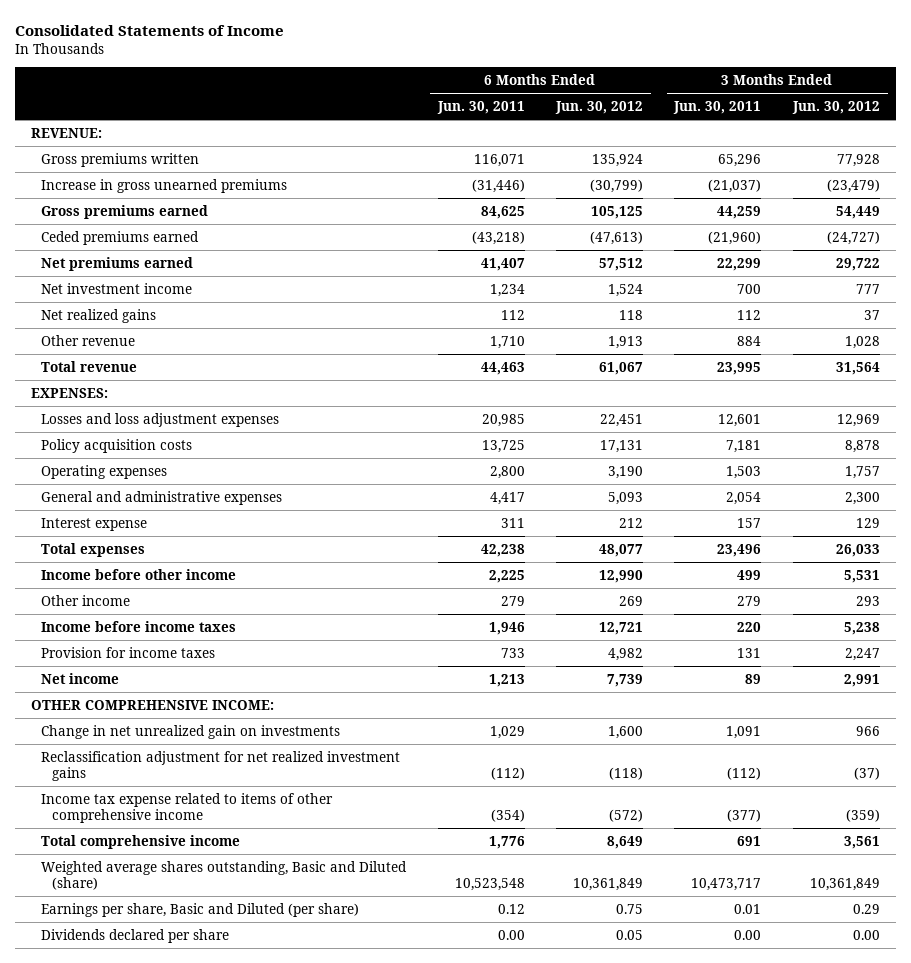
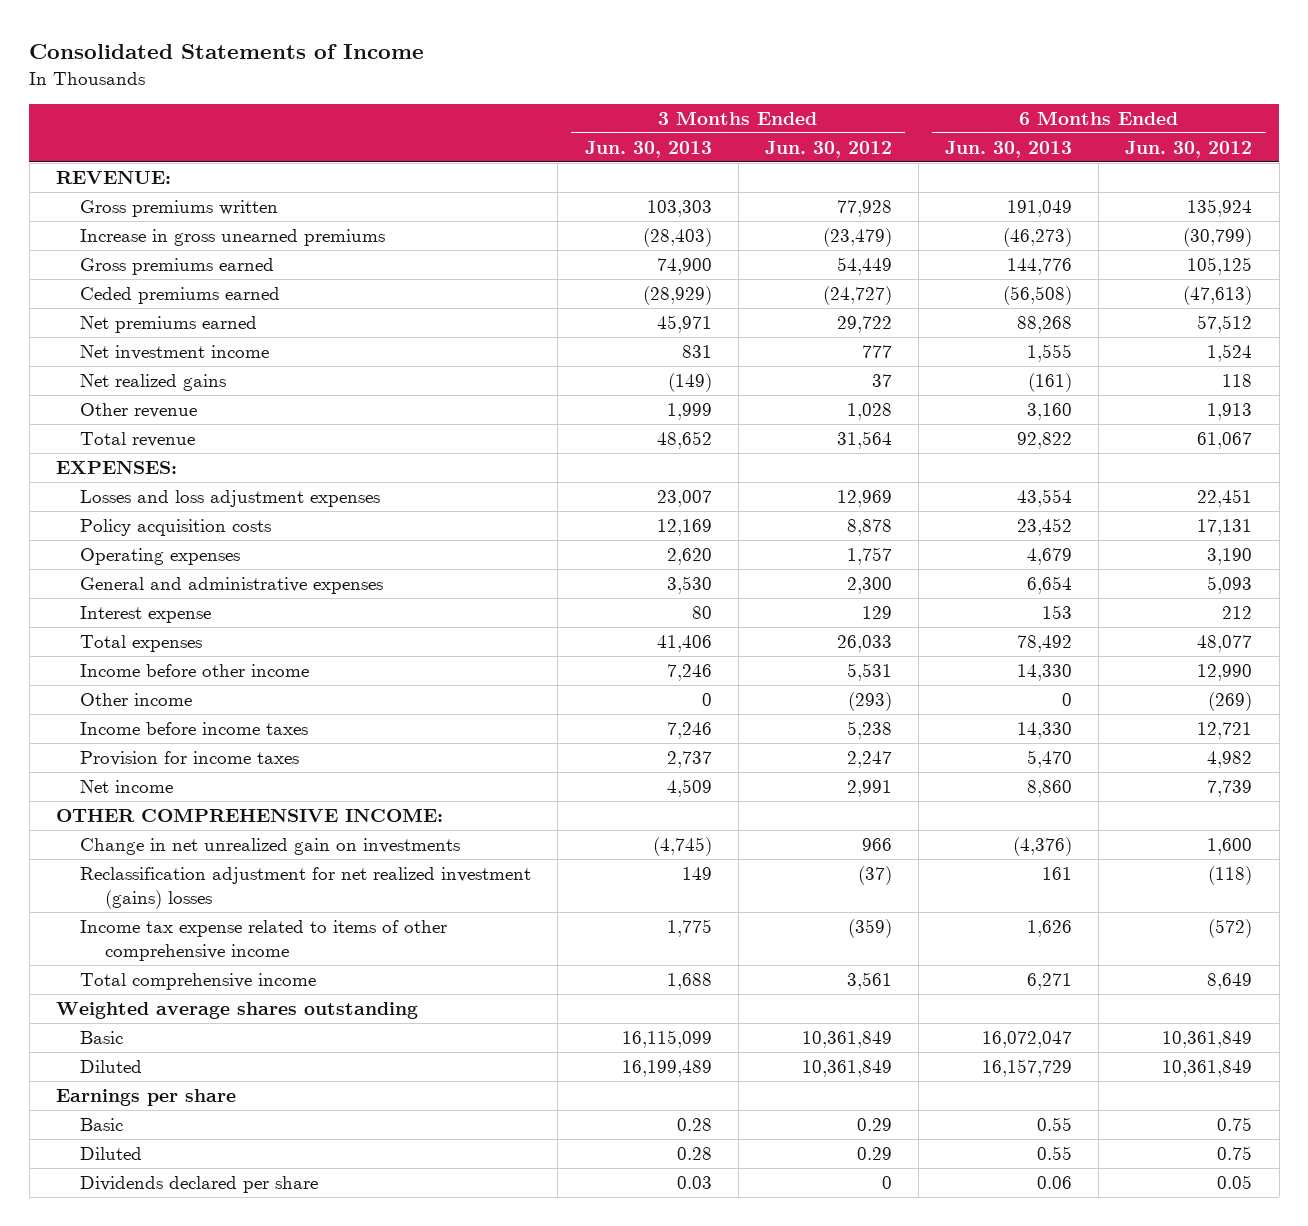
- | 6 Months Ended Jun. 30, 2011 | 6 Months Ended Jun. 30, 2012 | 3 Months Ended Jun. 30, 2011 | 3 Months Ended Jun. 30, 2012
+ | 3 Months Ended Jun. 30, 2013 | 3 Months Ended Jun. 30, 2012 | 6 Months Ended Jun. 30, 2013 | 6 Months Ended Jun. 30, 2012
- Other income | 279 | 269 | 279 | 293
+ Other income | 0 | (293) | 0 | (269)
- Reclassification adjustment for net realized investment gains | (112) | (118) | (112) | (37)
+ Reclassification adjustment for net realized investment (gains) losses | 149 | (37) | 161 | (118)
- Weighted average shares outstanding, Basic and Diluted (share) | 10,523,548 | 10,361,849 | 10,473,717 | 10,361,849
- Earnings per share, Basic and Diluted (per share) | 0.12 | 0.75 | 0.01 | 0.29
- Dividends declared per share | 0.00 | 0.05 | 0.00 | 0.00
+ Weighted average shares outstanding
+ Basic | 16,115,099 | 10,361,849 | 16,072,047 | 10,361,849
+ Diluted | 16,199,489 | 10,361,849 | 16,157,729 | 10,361,849
+ Earnings per share
+ Basic | 0.28 | 0.29 | 0.55 | 0.75
+ Diluted | 0.28 | 0.29 | 0.55 | 0.75
+ Dividends declared per share | 0.03 | 0 | 0.06 | 0.05

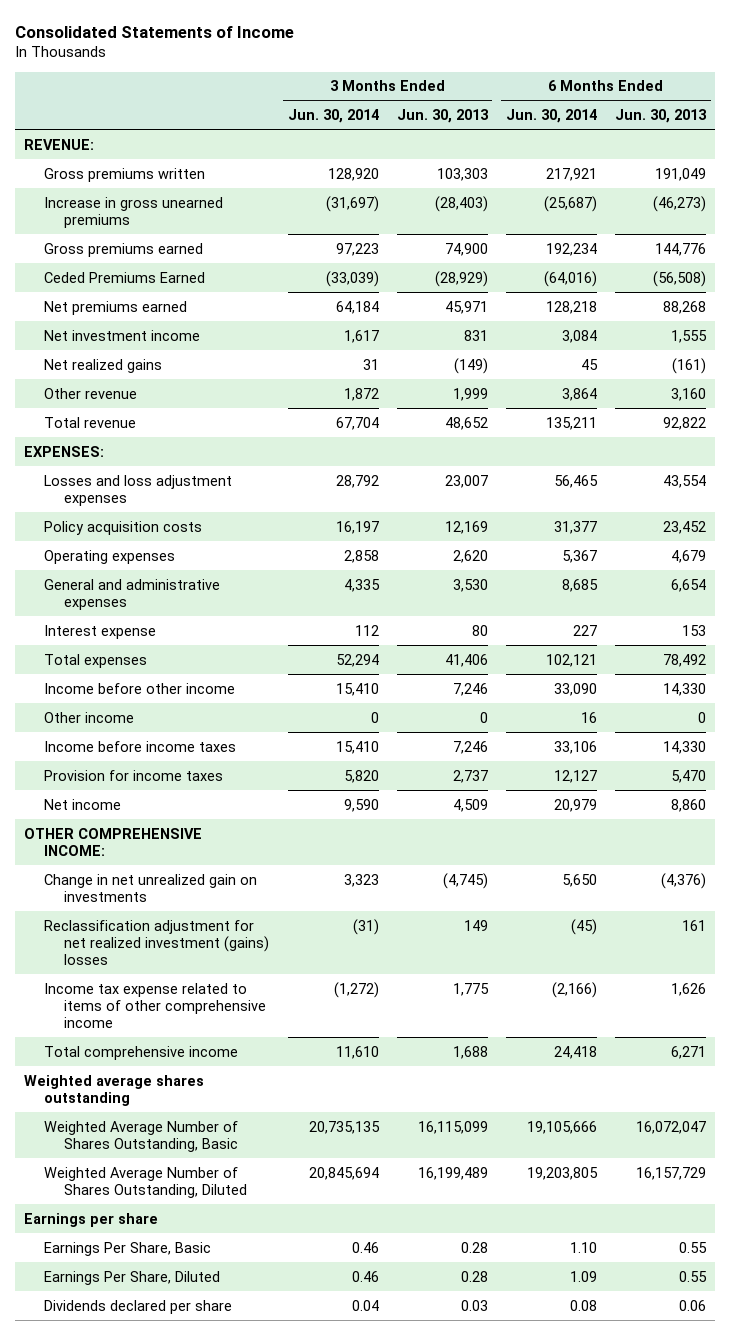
- | 3 Months Ended Jun. 30, 2013 | 3 Months Ended Jun. 30, 2012 | 6 Months Ended Jun. 30, 2013 | 6 Months Ended Jun. 30, 2012
+ | 3 Months Ended Jun. 30, 2014 | 3 Months Ended Jun. 30, 2013 | 6 Months Ended Jun. 30, 2014 | 6 Months Ended Jun. 30, 2013
- Ceded premiums earned | (28,929) | (24,727) | (56,508) | (47,613)
+ Ceded Premiums Earned | (33,039) | (28,929) | (64,016) | (56,508)
- Basic | 16,115,099 | 10,361,849 | 16,072,047 | 10,361,849
- Diluted | 16,199,489 | 10,361,849 | 16,157,729 | 10,361,849
+ Weighted Average Number of Shares Outstanding, Basic | 20,735,135 | 16,115,099 | 19,105,666 | 16,072,047
+ Weighted Average Number of Shares Outstanding, Diluted | 20,845,694 | 16,199,489 | 19,203,805 | 16,157,729
- Basic | 0.28 | 0.29 | 0.55 | 0.75
- Diluted | 0.28 | 0.29 | 0.55 | 0.75
+ Earnings Per Share, Basic | 0.46 | 0.28 | 1.10 | 0.55
+ Earnings Per Share, Diluted | 0.46 | 0.28 | 1.09 | 0.55

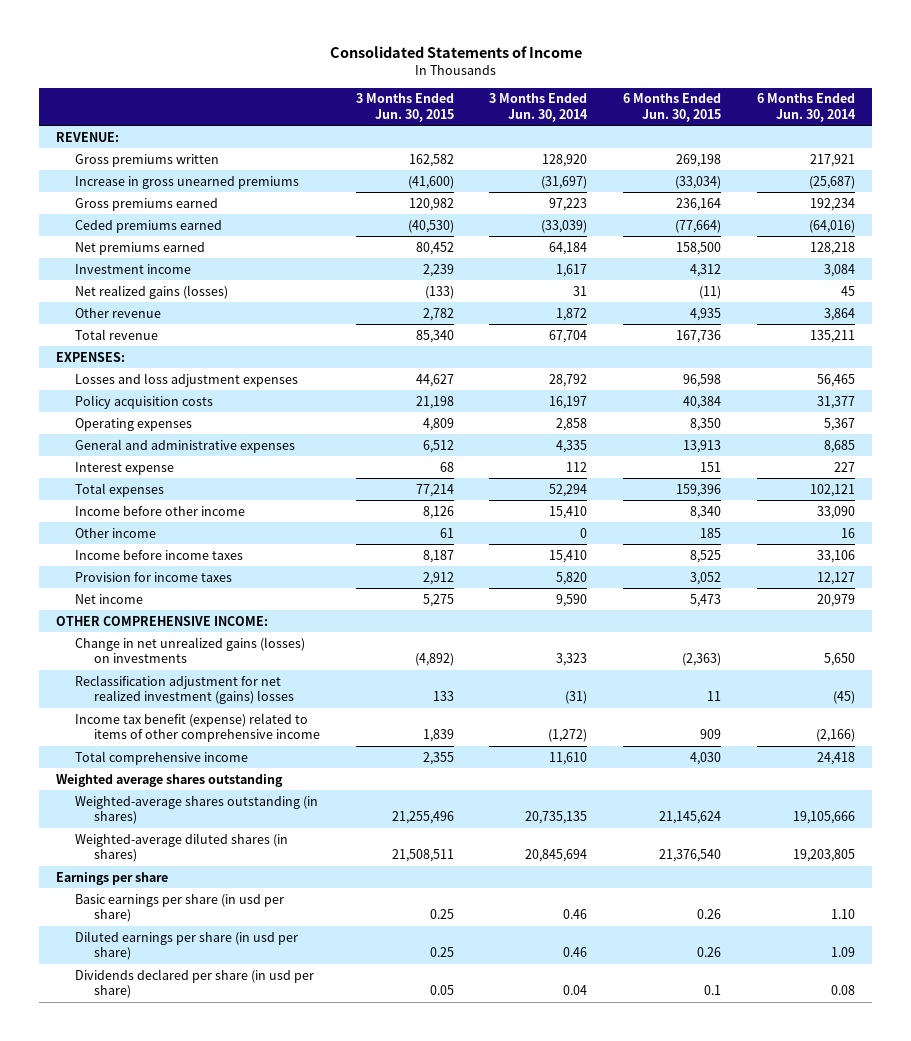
- | 3 Months Ended Jun. 30, 2014 | 3 Months Ended Jun. 30, 2013 | 6 Months Ended Jun. 30, 2014 | 6 Months Ended Jun. 30, 2013
+ | 3 Months Ended Jun. 30, 2015 | 3 Months Ended Jun. 30, 2014 | 6 Months Ended Jun. 30, 2015 | 6 Months Ended Jun. 30, 2014
- Ceded Premiums Earned | (33,039) | (28,929) | (64,016) | (56,508)
+ Ceded premiums earned | (40,530) | (33,039) | (77,664) | (64,016)
- Net investment income | 1,617 | 831 | 3,084 | 1,555
- Net realized gains | 31 | (149) | 45 | (161)
+ Investment income | 2,239 | 1,617 | 4,312 | 3,084
+ Net realized gains (losses) | (133) | 31 | (11) | 45
- Change in net unrealized gain on investments | 3,323 | (4,745) | 5,650 | (4,376)
+ Change in net unrealized gains (losses) on investments | (4,892) | 3,323 | (2,363) | 5,650
- Income tax expense related to items of other comprehensive income | (1,272) | 1,775 | (2,166) | 1,626
+ Income tax benefit (expense) related to items of other comprehensive income | 1,839 | (1,272) | 909 | (2,166)
- Weighted Average Number of Shares Outstanding, Basic | 20,735,135 | 16,115,099 | 19,105,666 | 16,072,047
- Weighted Average Number of Shares Outstanding, Diluted | 20,845,694 | 16,199,489 | 19,203,805 | 16,157,729
+ Weighted-average shares outstanding (in shares) | 21,255,496 | 20,735,135 | 21,145,624 | 19,105,666
+ Weighted-average diluted shares (in shares) | 21,508,511 | 20,845,694 | 21,376,540 | 19,203,805
- Earnings Per Share, Basic | 0.46 | 0.28 | 1.10 | 0.55
- Earnings Per Share, Diluted | 0.46 | 0.28 | 1.09 | 0.55
- Dividends declared per share | 0.04 | 0.03 | 0.08 | 0.06
+ Basic earnings per share (in usd per share) | 0.25 | 0.46 | 0.26 | 1.10
+ Diluted earnings per share (in usd per share) | 0.25 | 0.46 | 0.26 | 1.09
+ Dividends declared per share (in usd per share) | 0.05 | 0.04 | 0.1 | 0.08

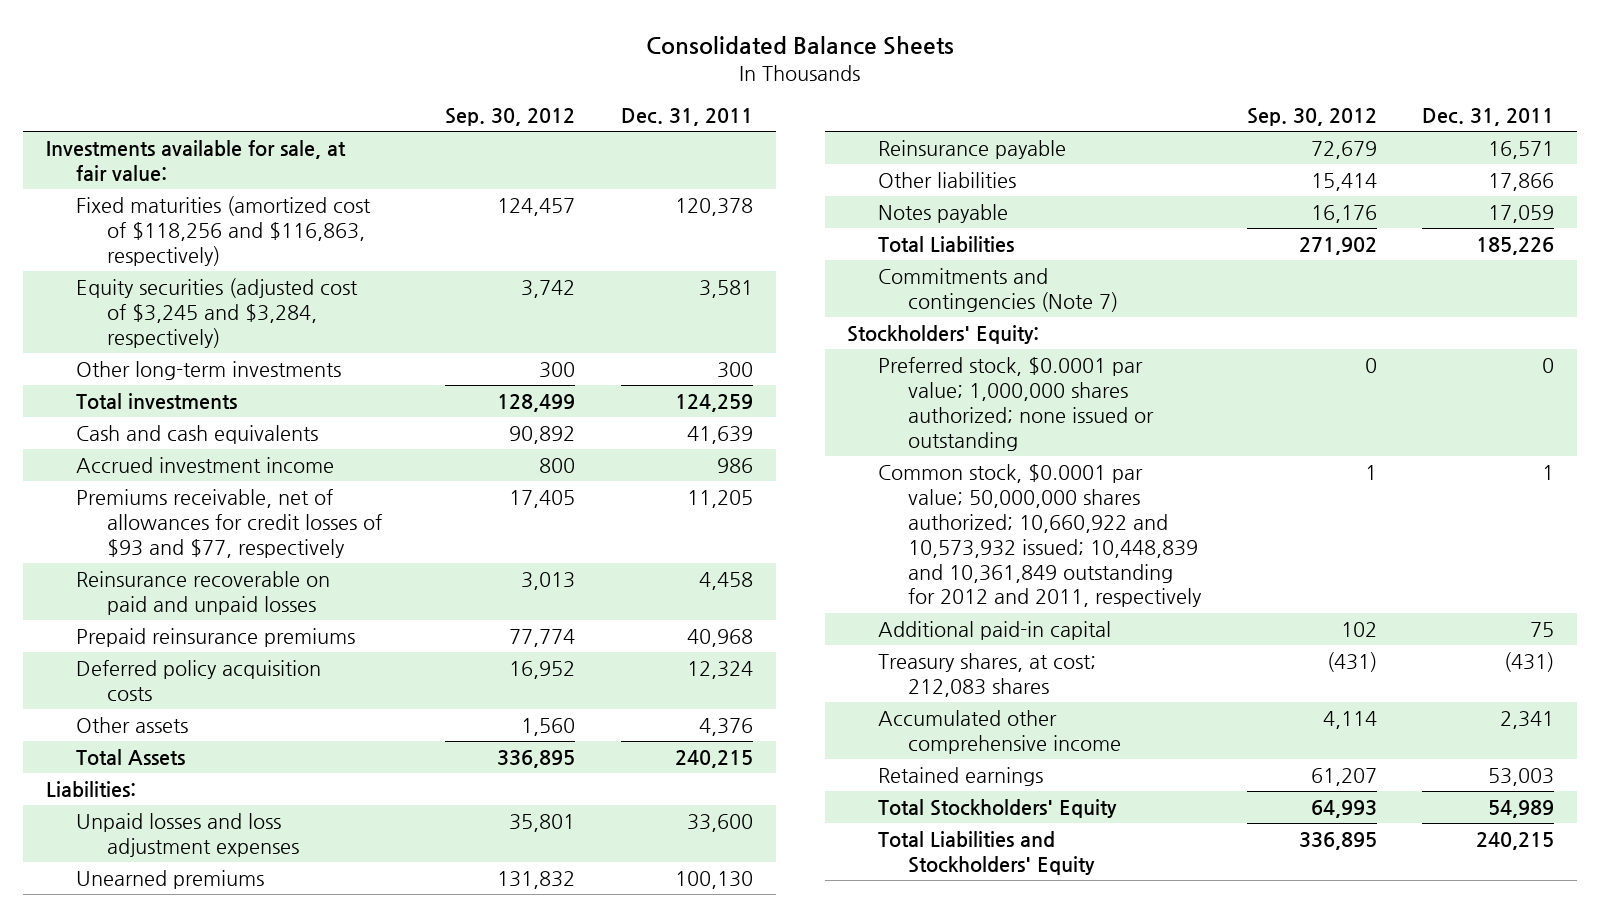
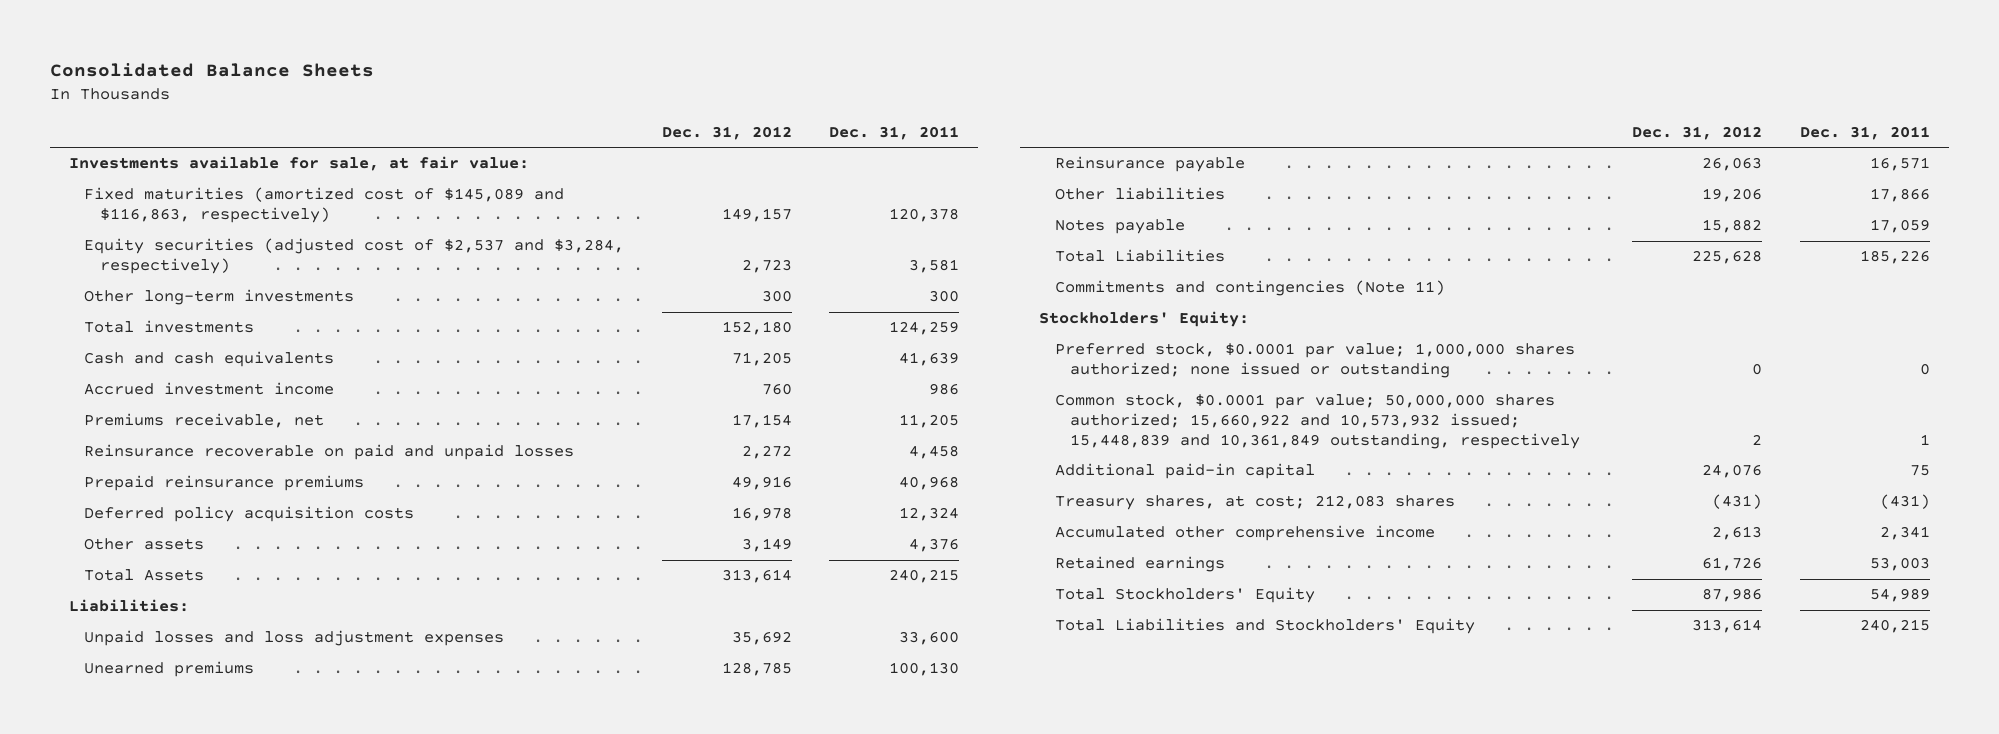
- | Sep. 30, 2012 | Dec. 31, 2011
+ | Dec. 31, 2012 | Dec. 31, 2011
- Fixed maturities (amortized cost of $118,256 and $116,863, respectively) | 124,457 | 120,378
- Equity securities (adjusted cost of $3,245 and $3,284, respectively) | 3,742 | 3,581
+ Fixed maturities (amortized cost of $145,089 and $116,863, respectively) | 149,157 | 120,378
+ Equity securities (adjusted cost of $2,537 and $3,284, respectively) | 2,723 | 3,581
- Premiums receivable, net of allowances for credit losses of $93 and $77, respectively | 17,405 | 11,205
+ Premiums receivable, net | 17,154 | 11,205
- Commitments and contingencies (Note 7)
+ Commitments and contingencies (Note 11)
- Common stock, $0.0001 par value; 50,000,000 shares authorized; 10,660,922 and 10,573,932 issued; 10,448,839 and 10,361,849 outstanding for 2012 and 2011, respectively | 1 | 1
+ Common stock, $0.0001 par value; 50,000,000 shares authorized; 15,660,922 and 10,573,932 issued; 15,448,839 and 10,361,849 outstanding, respectively | 2 | 1

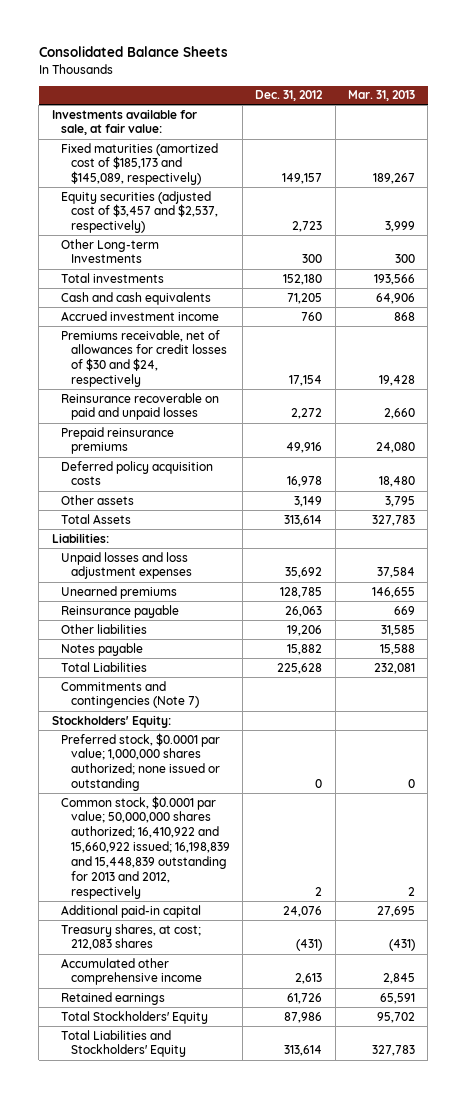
- | Dec. 31, 2012 | Dec. 31, 2011
+ | Dec. 31, 2012 | Mar. 31, 2013
- Fixed maturities (amortized cost of $145,089 and $116,863, respectively) | 149,157 | 120,378
- Equity securities (adjusted cost of $2,537 and $3,284, respectively) | 2,723 | 3,581
- Other long-term investments | 300 | 300
+ Fixed maturities (amortized cost of $185,173 and $145,089, respectively) | 149,157 | 189,267
+ Equity securities (adjusted cost of $3,457 and $2,537, respectively) | 2,723 | 3,999
+ Other Long-term Investments | 300 | 300
- Premiums receivable, net | 17,154 | 11,205
+ Premiums receivable, net of allowances for credit losses of $30 and $24, respectively | 17,154 | 19,428
- Commitments and contingencies (Note 11)
+ Commitments and contingencies (Note 7)
- Common stock, $0.0001 par value; 50,000,000 shares authorized; 15,660,922 and 10,573,932 issued; 15,448,839 and 10,361,849 outstanding, respectively | 2 | 1
+ Common stock, $0.0001 par value; 50,000,000 shares authorized; 16,410,922 and 15,660,922 issued; 16,198,839 and 15,448,839 outstanding for 2013 and 2012, respectively | 2 | 2

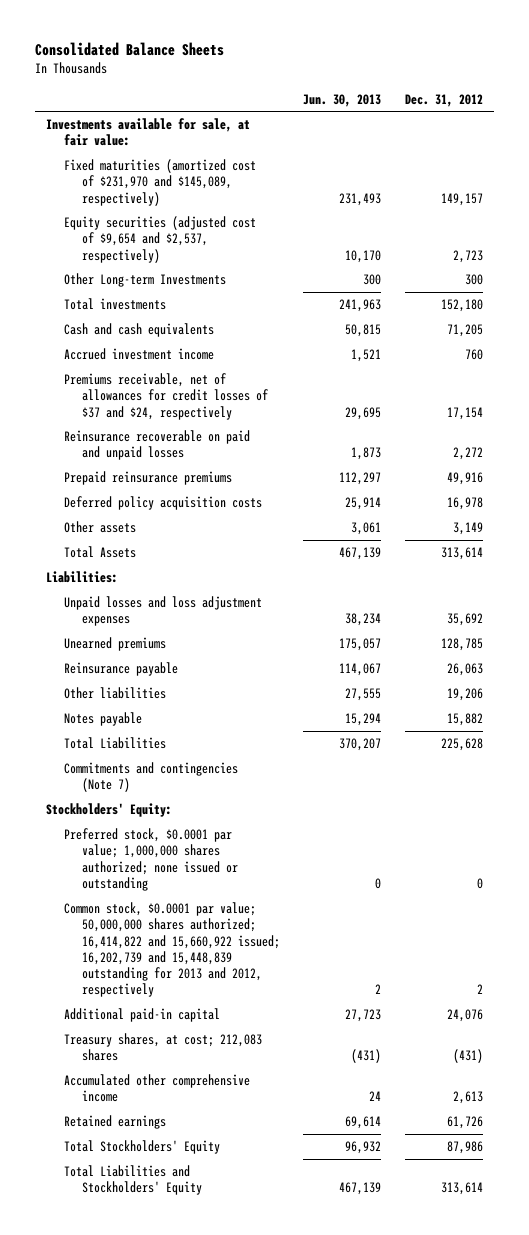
- | Dec. 31, 2012 | Mar. 31, 2013
+ | Jun. 30, 2013 | Dec. 31, 2012
- Fixed maturities (amortized cost of $185,173 and $145,089, respectively) | 149,157 | 189,267
- Equity securities (adjusted cost of $3,457 and $2,537, respectively) | 2,723 | 3,999
+ Fixed maturities (amortized cost of $231,970 and $145,089, respectively) | 231,493 | 149,157
+ Equity securities (adjusted cost of $9,654 and $2,537, respectively) | 10,170 | 2,723
- Premiums receivable, net of allowances for credit losses of $30 and $24, respectively | 17,154 | 19,428
+ Premiums receivable, net of allowances for credit losses of $37 and $24, respectively | 29,695 | 17,154
- Common stock, $0.0001 par value; 50,000,000 shares authorized; 16,410,922 and 15,660,922 issued; 16,198,839 and 15,448,839 outstanding for 2013 and 2012, respectively | 2 | 2
+ Common stock, $0.0001 par value; 50,000,000 shares authorized; 16,414,822 and 15,660,922 issued; 16,202,739 and 15,448,839 outstanding for 2013 and 2012, respectively | 2 | 2

